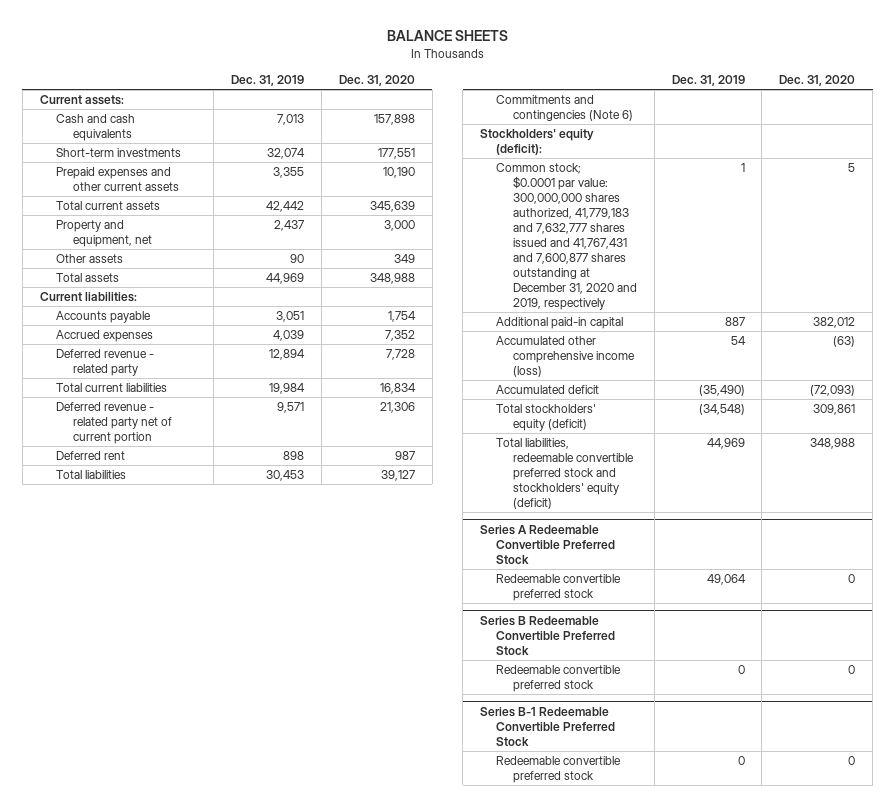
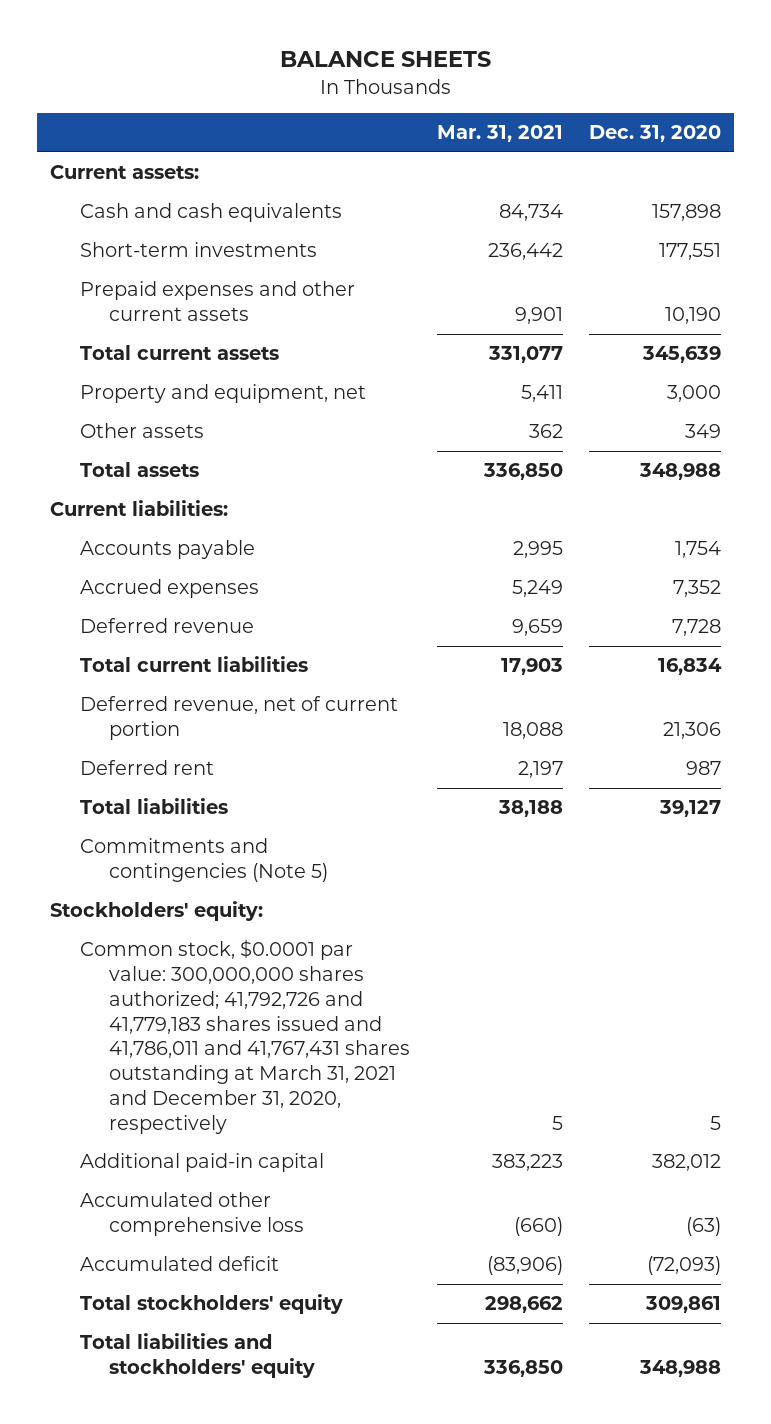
- | Dec. 31, 2019 | Dec. 31, 2020
+ | Mar. 31, 2021 | Dec. 31, 2020
- Deferred revenue - related party | 12,894 | 7,728
+ Deferred revenue | 9,659 | 7,728
- Deferred revenue - related party net of current portion | 9,571 | 21,306
+ Deferred revenue, net of current portion | 18,088 | 21,306
- Commitments and contingencies (Note 6)
- Stockholders' equity (deficit):
- Common stock; $0.0001 par value: 300,000,000 shares authorized, 41,779,183 and 7,632,777 shares issued and 41,767,431 and 7,600,877 shares outstanding at December 31, 2020 and 2019, respectively | 1 | 5
+ Commitments and contingencies (Note 5)
+ Stockholders' equity:
+ Common stock, $0.0001 par value: 300,000,000 shares authorized; 41,792,726 and 41,779,183 shares issued and 41,786,011 and 41,767,431 shares outstanding at March 31, 2021 and December 31, 2020, respectively | 5 | 5
- Accumulated other comprehensive income (loss) | 54 | (63)
+ Accumulated other comprehensive loss | (660) | (63)
- Total stockholders' equity (deficit) | (34,548) | 309,861
- Total liabilities, redeemable convertible preferred stock and stockholders' equity (deficit) | 44,969 | 348,988
- Series A Redeemable Convertible Preferred Stock
- Redeemable convertible preferred stock | 49,064 | 0
- Series B Redeemable Convertible Preferred Stock
- Redeemable convertible preferred stock | 0 | 0
- Series B-1 Redeemable Convertible Preferred Stock
- Redeemable convertible preferred stock | 0 | 0
+ Total stockholders' equity | 298,662 | 309,861
+ Total liabilities and stockholders' equity | 336,850 | 348,988

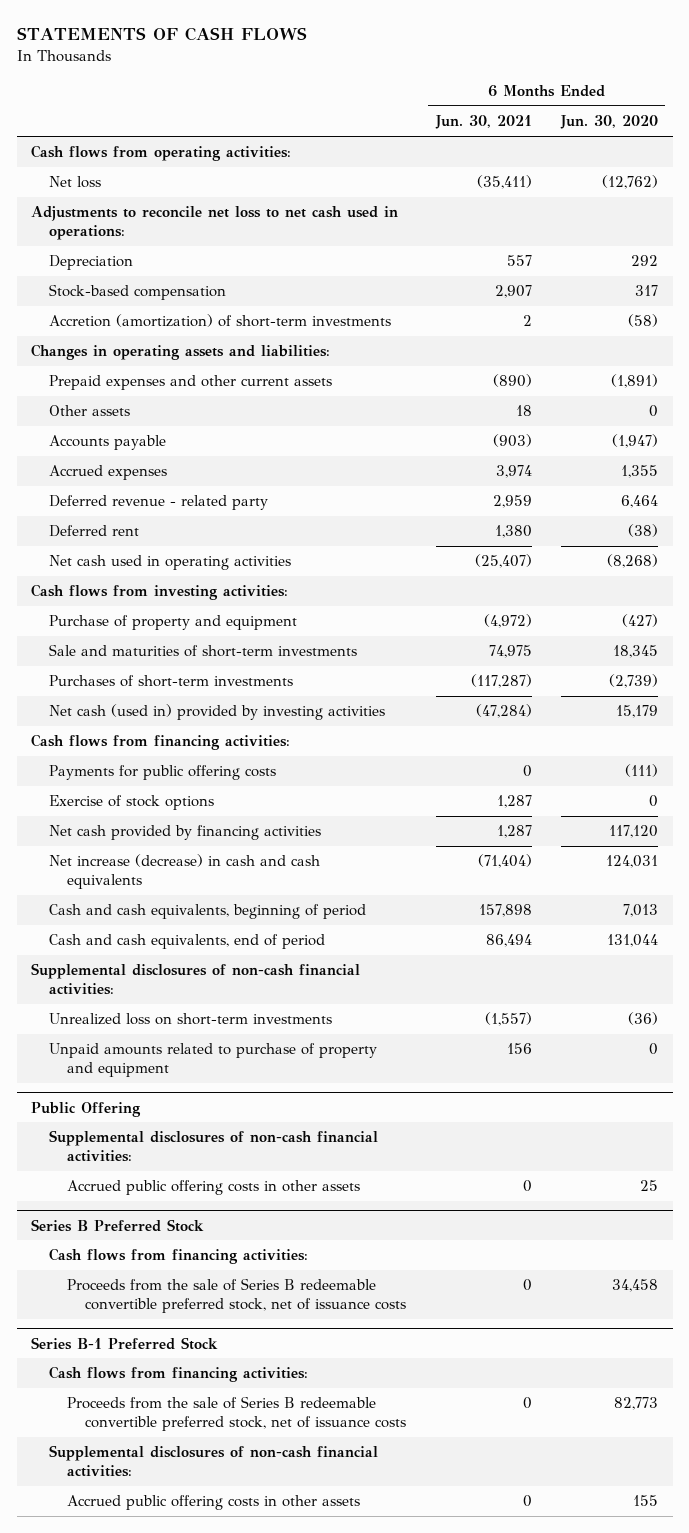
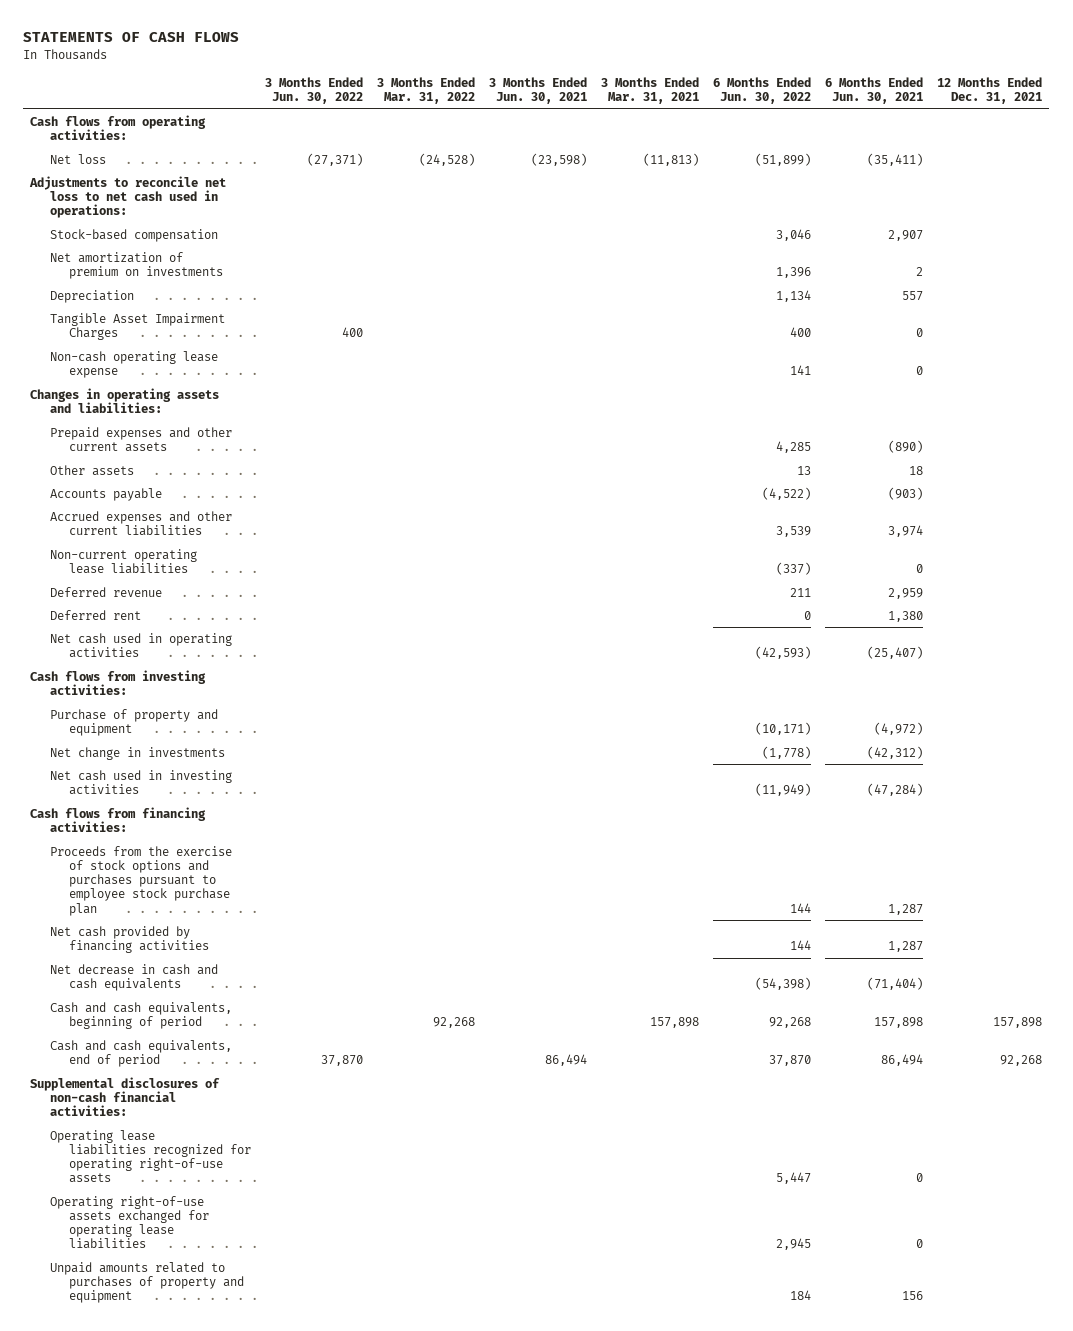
- | 6 Months Ended Jun. 30, 2021 | 6 Months Ended Jun. 30, 2020
+ | 3 Months Ended Jun. 30, 2022 | 3 Months Ended Mar. 31, 2022 | 3 Months Ended Jun. 30, 2021 | 3 Months Ended Mar. 31, 2021 | 6 Months Ended Jun. 30, 2022 | 6 Months Ended Jun. 30, 2021 | 12 Months Ended Dec. 31, 2021
- Accretion (amortization) of short-term investments | 2 | (58)
+ Net amortization of premium on investments | | | | | 1,396 | 2 |
moved down: Depreciation | | | | | 1,134 | 557 |
+ Tangible Asset Impairment Charges | 400 | | | | 400 | 0 |
+ Non-cash operating lease expense | | | | | 141 | 0 |
- Accrued expenses | 3,974 | 1,355
- Deferred revenue - related party | 2,959 | 6,464
+ Accrued expenses and other current liabilities | | | | | 3,539 | 3,974 |
+ Non-current operating lease liabilities | | | | | (337) | 0 |
+ Deferred revenue | | | | | 211 | 2,959 |
- Sale and maturities of short-term investments | 74,975 | 18,345
- Purchases of short-term investments | (117,287) | (2,739)
- Net cash (used in) provided by investing activities | (47,284) | 15,179
+ Net change in investments | | | | | (1,778) | (42,312) |
+ Net cash used in investing activities | | | | | (11,949) | (47,284) |
- Payments for public offering costs | 0 | (111)
- Exercise of stock options | 1,287 | 0
+ Proceeds from the exercise of stock options and purchases pursuant to employee stock purchase plan | | | | | 144 | 1,287 |
- Net increase (decrease) in cash and cash equivalents | (71,404) | 124,031
+ Net decrease in cash and cash equivalents | | | | | (54,398) | (71,404) |
- Unrealized loss on short-term investments | (1,557) | (36)
- Unpaid amounts related to purchase of property and equipment | 156 | 0
- Public Offering
- Supplemental disclosures of non-cash financial activities:
- Accrued public offering costs in other assets | 0 | 25
- Series B Preferred Stock
- Cash flows from financing activities:
- Proceeds from the sale of Series B redeemable convertible preferred stock, net of issuance costs | 0 | 34,458
- Series B-1 Preferred Stock
- Cash flows from financing activities:
- Proceeds from the sale of Series B redeemable convertible preferred stock, net of issuance costs | 0 | 82,773
- Supplemental disclosures of non-cash financial activities:
- Accrued public offering costs in other assets | 0 | 155
+ Operating lease liabilities recognized for operating right-of-use assets | | | | | 5,447 | 0 |
+ Operating right-of-use assets exchanged for operating lease liabilities | | | | | 2,945 | 0 |
+ Unpaid amounts related to purchases of property and equipment | | | | | 184 | 156 |

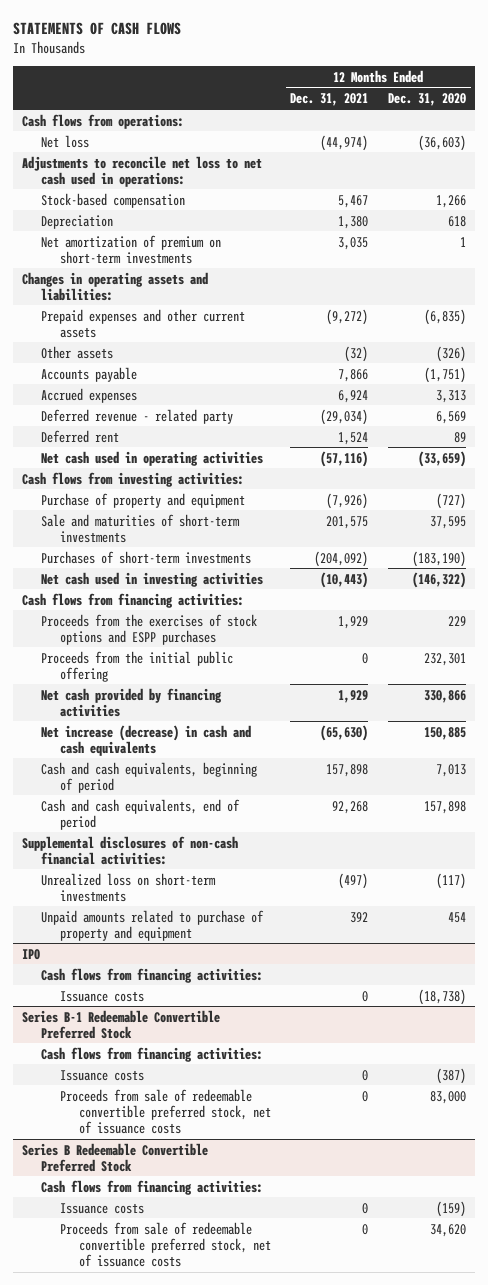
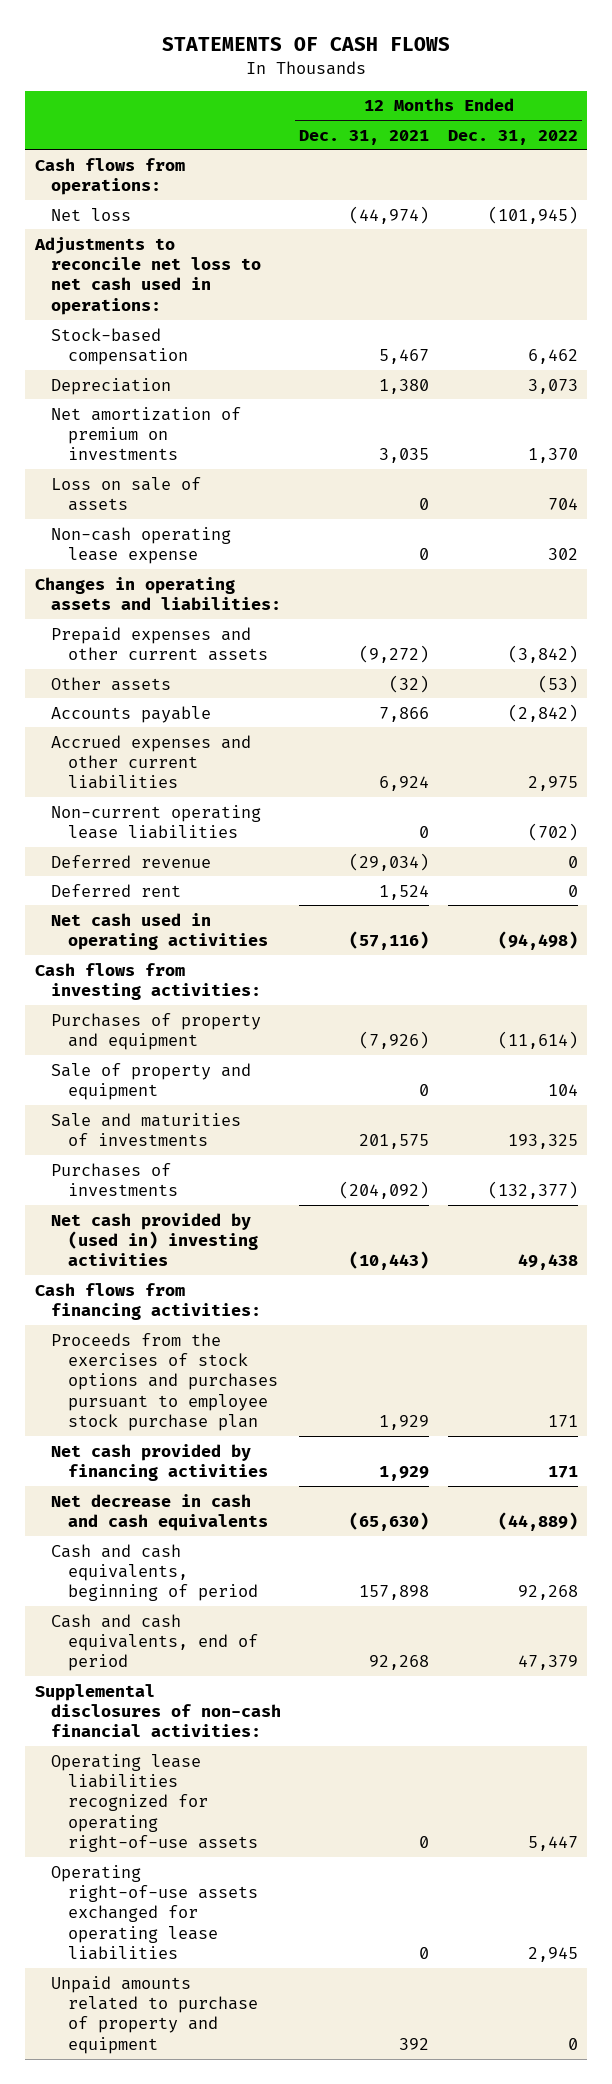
- | 12 Months Ended Dec. 31, 2021 | 12 Months Ended Dec. 31, 2020
+ | 12 Months Ended Dec. 31, 2021 | 12 Months Ended Dec. 31, 2022
- Net amortization of premium on short-term investments | 3,035 | 1
+ Net amortization of premium on investments | 3,035 | 1,370
+ Loss on sale of assets | 0 | 704
+ Non-cash operating lease expense | 0 | 302
- Accrued expenses | 6,924 | 3,313
- Deferred revenue - related party | (29,034) | 6,569
+ Accrued expenses and other current liabilities | 6,924 | 2,975
+ Non-current operating lease liabilities | 0 | (702)
+ Deferred revenue | (29,034) | 0
- Purchase of property and equipment | (7,926) | (727)
- Sale and maturities of short-term investments | 201,575 | 37,595
- Purchases of short-term investments | (204,092) | (183,190)
- Net cash used in investing activities | (10,443) | (146,322)
+ Purchases of property and equipment | (7,926) | (11,614)
+ Sale of property and equipment | 0 | 104
+ Sale and maturities of investments | 201,575 | 193,325
+ Purchases of investments | (204,092) | (132,377)
+ Net cash provided by (used in) investing activities | (10,443) | 49,438
- Proceeds from the exercises of stock options and ESPP purchases | 1,929 | 229
- Proceeds from the initial public offering | 0 | 232,301
+ Proceeds from the exercises of stock options and purchases pursuant to employee stock purchase plan | 1,929 | 171
- Net increase (decrease) in cash and cash equivalents | (65,630) | 150,885
+ Net decrease in cash and cash equivalents | (65,630) | (44,889)
- Unrealized loss on short-term investments | (497) | (117)
+ Operating lease liabilities recognized for operating right-of-use assets | 0 | 5,447
+ Operating right-of-use assets exchanged for operating lease liabilities | 0 | 2,945
- IPO
- Cash flows from financing activities:
- Issuance costs | 0 | (18,738)
- Series B-1 Redeemable Convertible Preferred Stock
- Cash flows from financing activities:
- Issuance costs | 0 | (387)
- Proceeds from sale of redeemable convertible preferred stock, net of issuance costs | 0 | 83,000
- Series B Redeemable Convertible Preferred Stock
- Cash flows from financing activities:
- Issuance costs | 0 | (159)
- Proceeds from sale of redeemable convertible preferred stock, net of issuance costs | 0 | 34,620

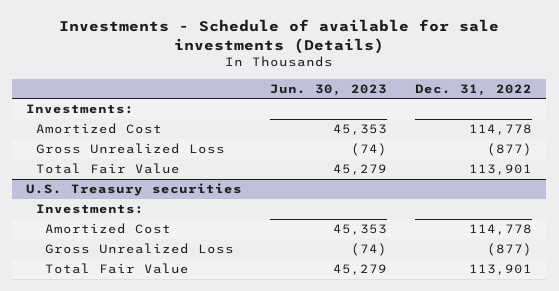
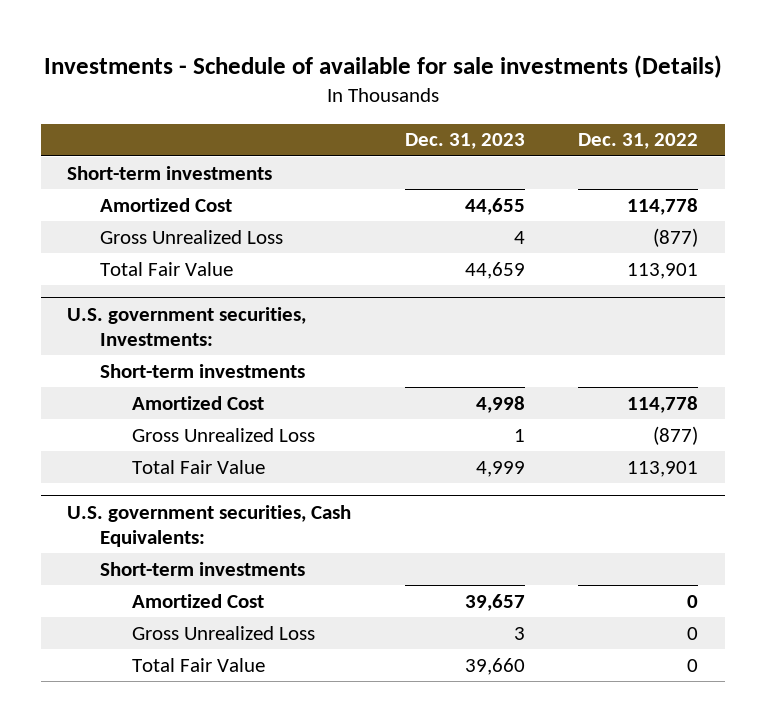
- | Jun. 30, 2023 | Dec. 31, 2022
+ | Dec. 31, 2023 | Dec. 31, 2022
- Investments:
+ Short-term investments
- U.S. Treasury securities
- Investments:
+ U.S. government securities, Investments:
+ Short-term investments
+ U.S. government securities, Cash Equivalents:
+ Short-term investments
+ Amortized Cost | 39,657 | 0
+ Gross Unrealized Loss | 3 | 0
+ Total Fair Value | 39,660 | 0

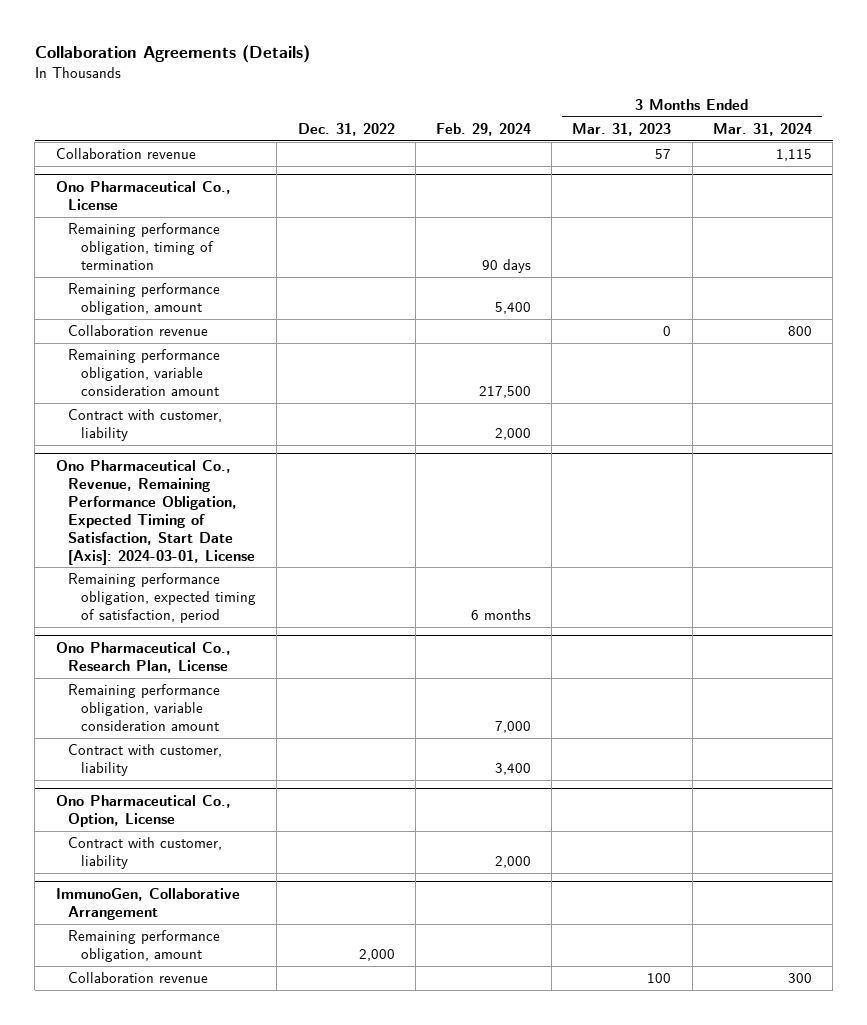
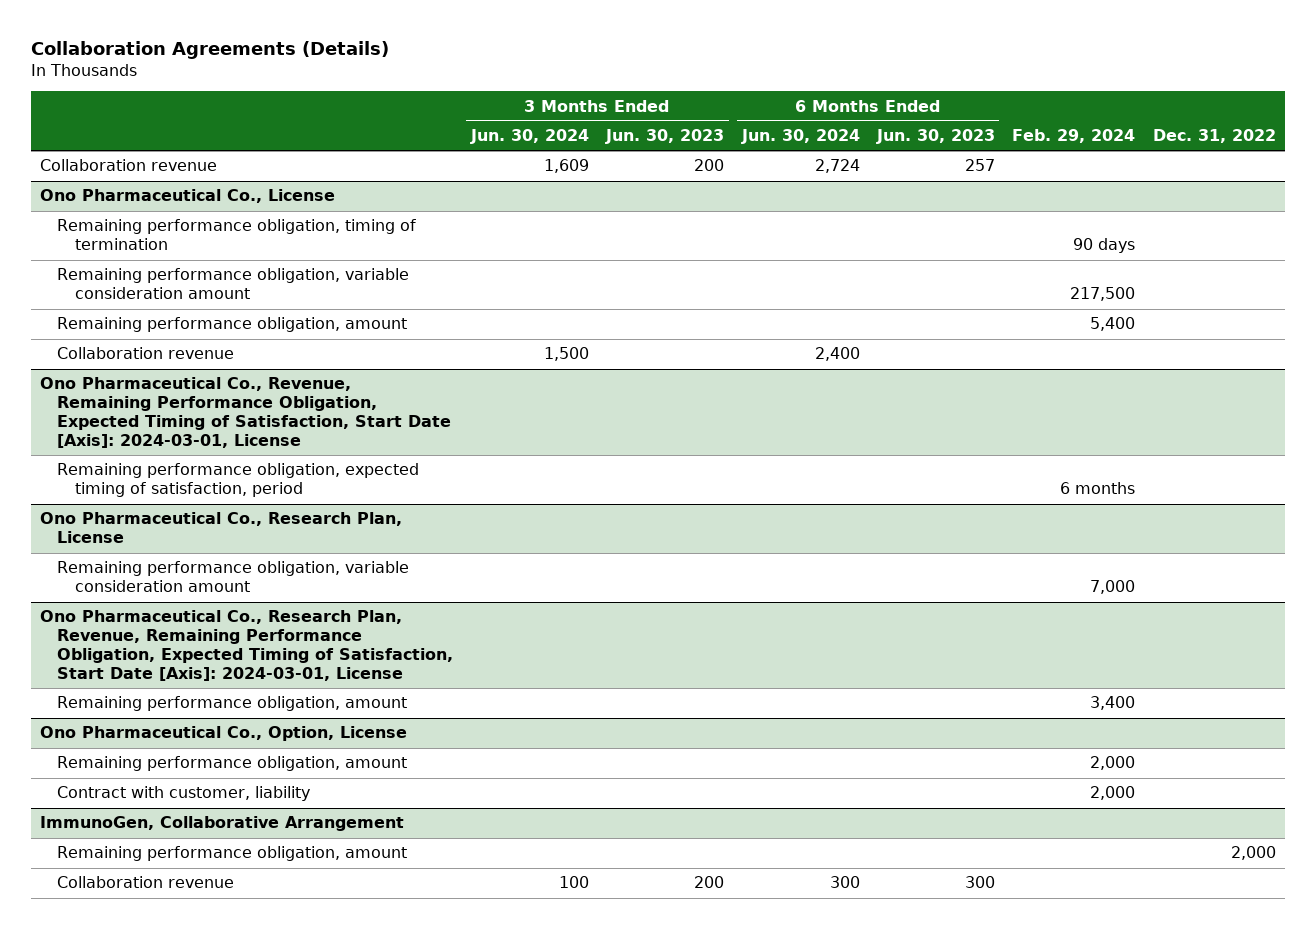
- | Dec. 31, 2022 | Feb. 29, 2024 | 3 Months Ended Mar. 31, 2023 | 3 Months Ended Mar. 31, 2024
+ | 3 Months Ended Jun. 30, 2024 | 3 Months Ended Jun. 30, 2023 | 6 Months Ended Jun. 30, 2024 | 6 Months Ended Jun. 30, 2023 | Feb. 29, 2024 | Dec. 31, 2022
@ Ono Pharmaceutical Co., License
moved up: Remaining performance obligation, variable consideration amount | | | | | 217,500 |
- Contract with customer, liability | | 2,000 | |
@ Ono Pharmaceutical Co., Research Plan, License
- Contract with customer, liability | | 3,400 | |
+ Ono Pharmaceutical Co., Research Plan, Revenue, Remaining Performance Obligation, Expected Timing of Satisfaction, Start Date [Axis]: 2024-03-01, License
+ Remaining performance obligation, amount | | | | | 3,400 |
@ Ono Pharmaceutical Co., Option, License
+ Remaining performance obligation, amount | | | | | 2,000 |

